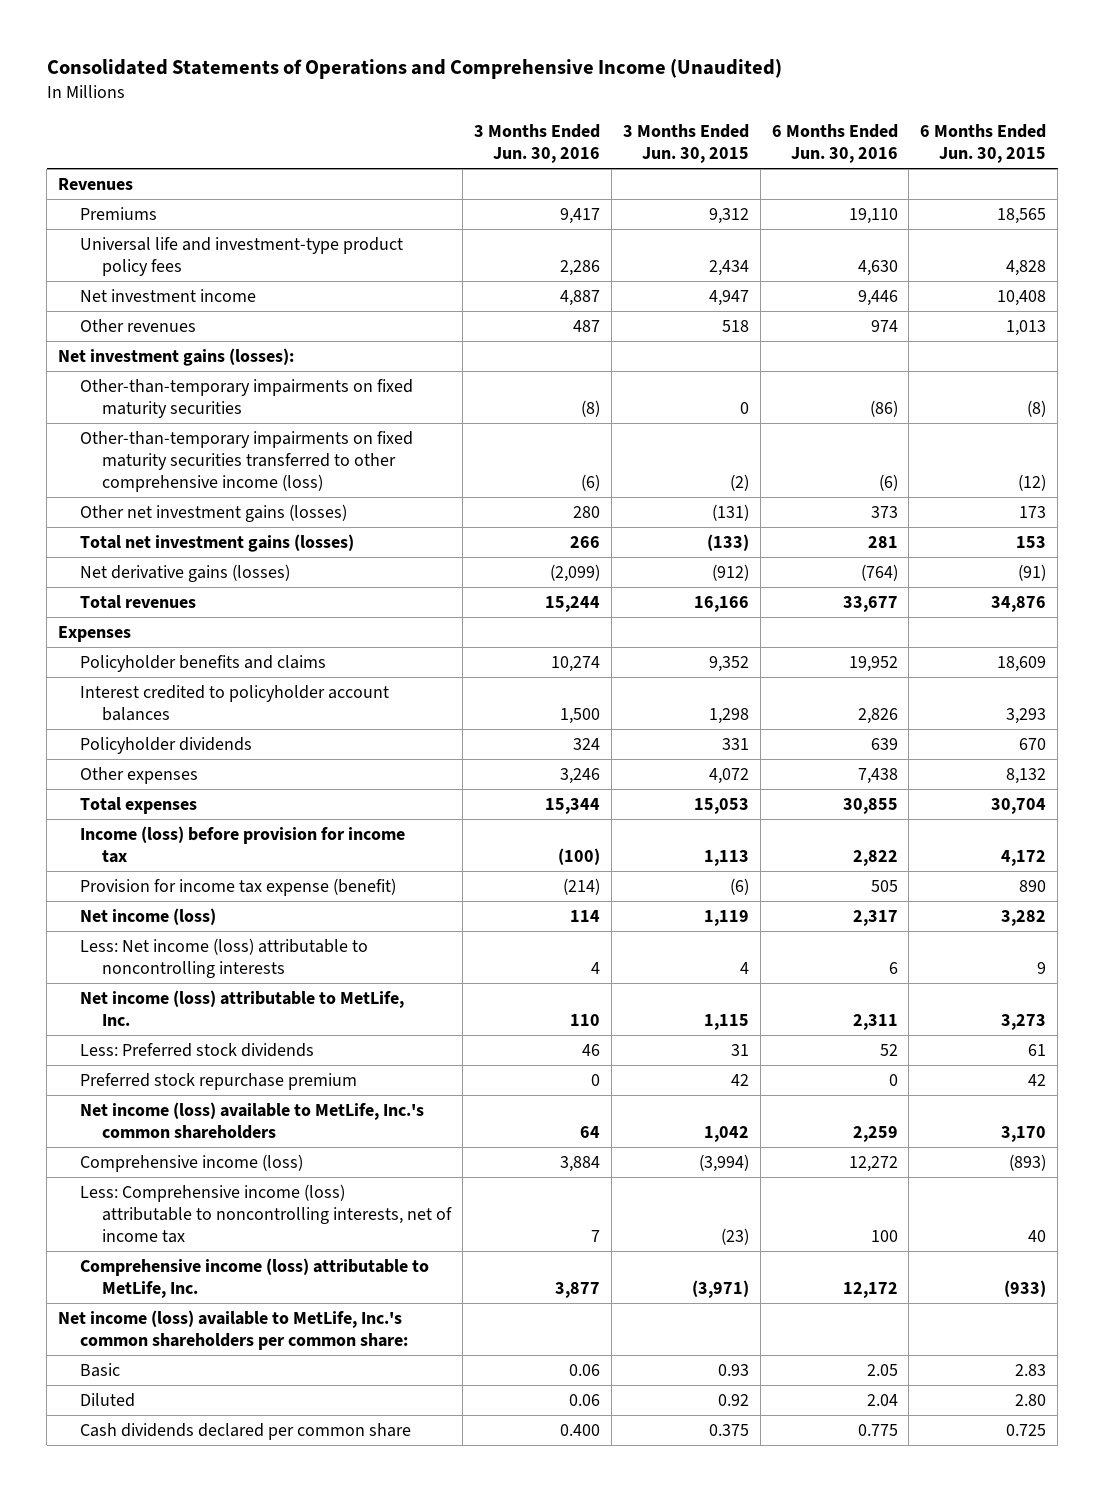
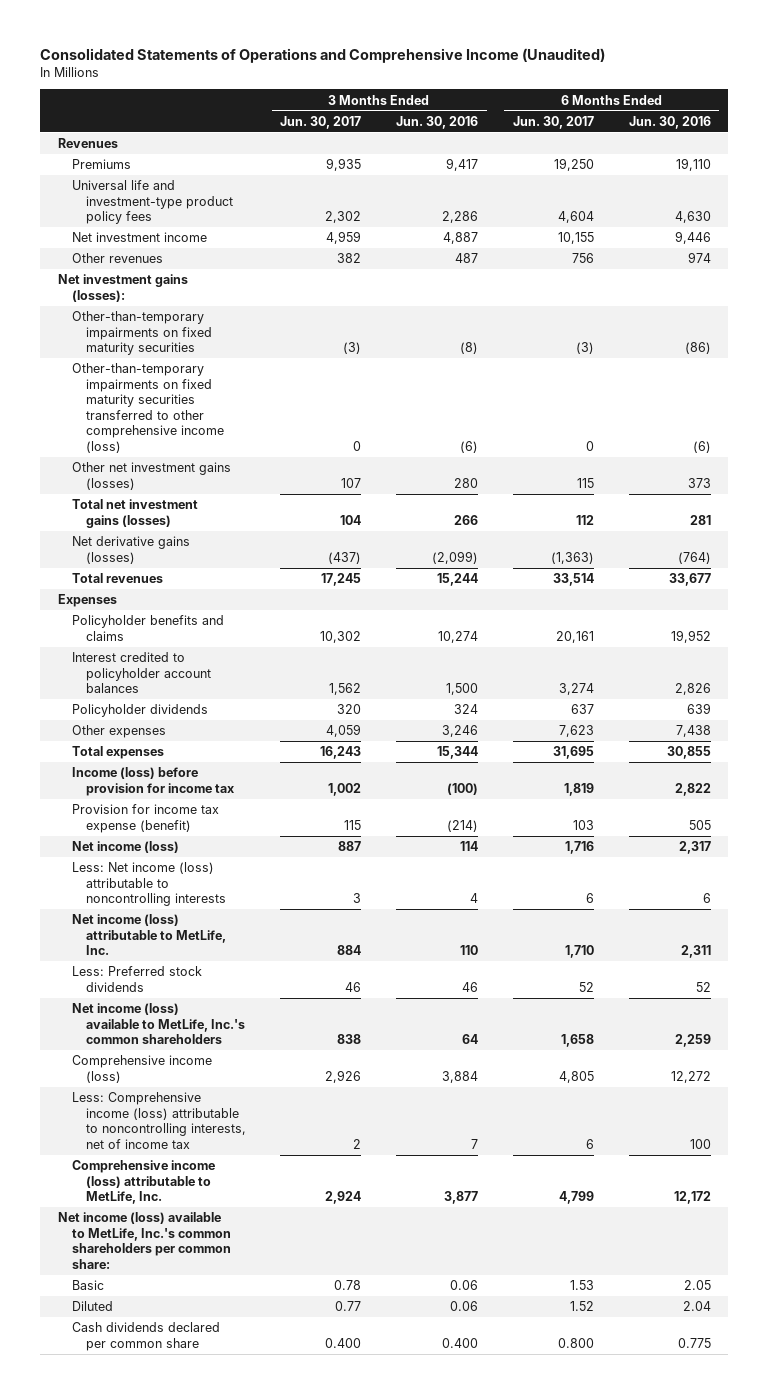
- | 3 Months Ended Jun. 30, 2016 | 3 Months Ended Jun. 30, 2015 | 6 Months Ended Jun. 30, 2016 | 6 Months Ended Jun. 30, 2015
+ | 3 Months Ended Jun. 30, 2017 | 3 Months Ended Jun. 30, 2016 | 6 Months Ended Jun. 30, 2017 | 6 Months Ended Jun. 30, 2016
- Preferred stock repurchase premium | 0 | 42 | 0 | 42

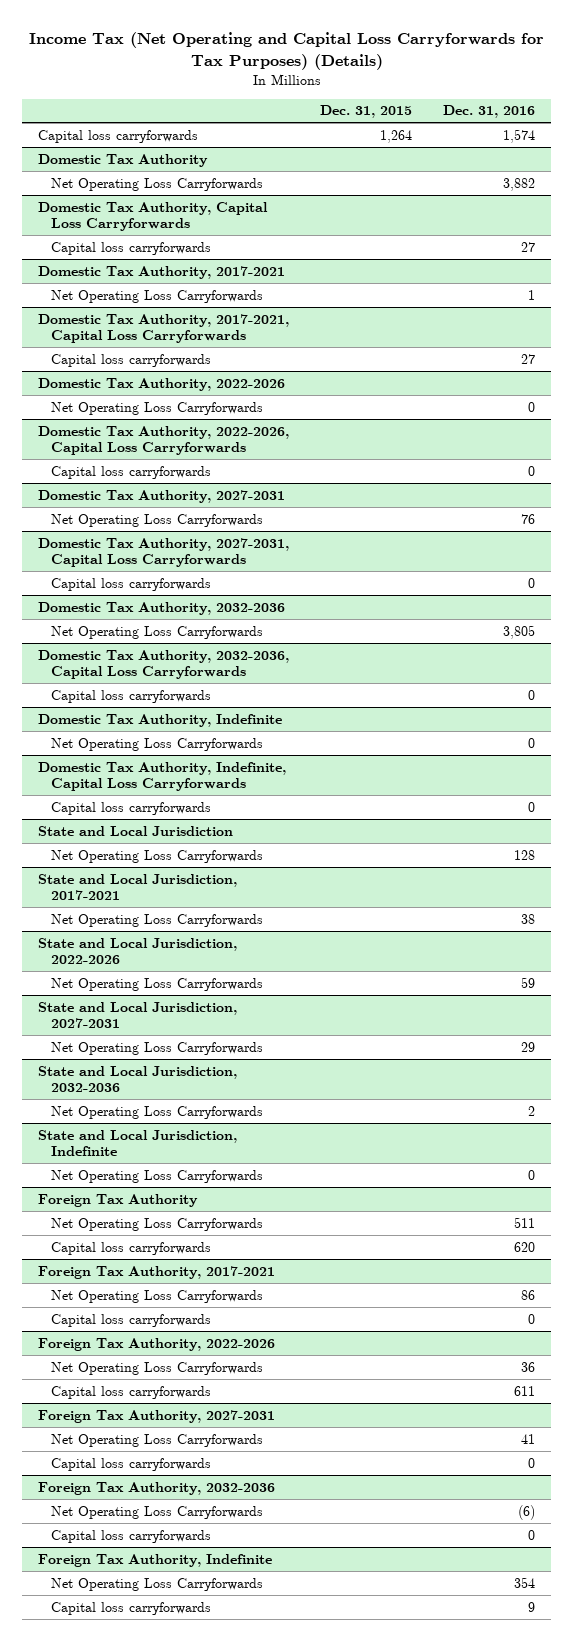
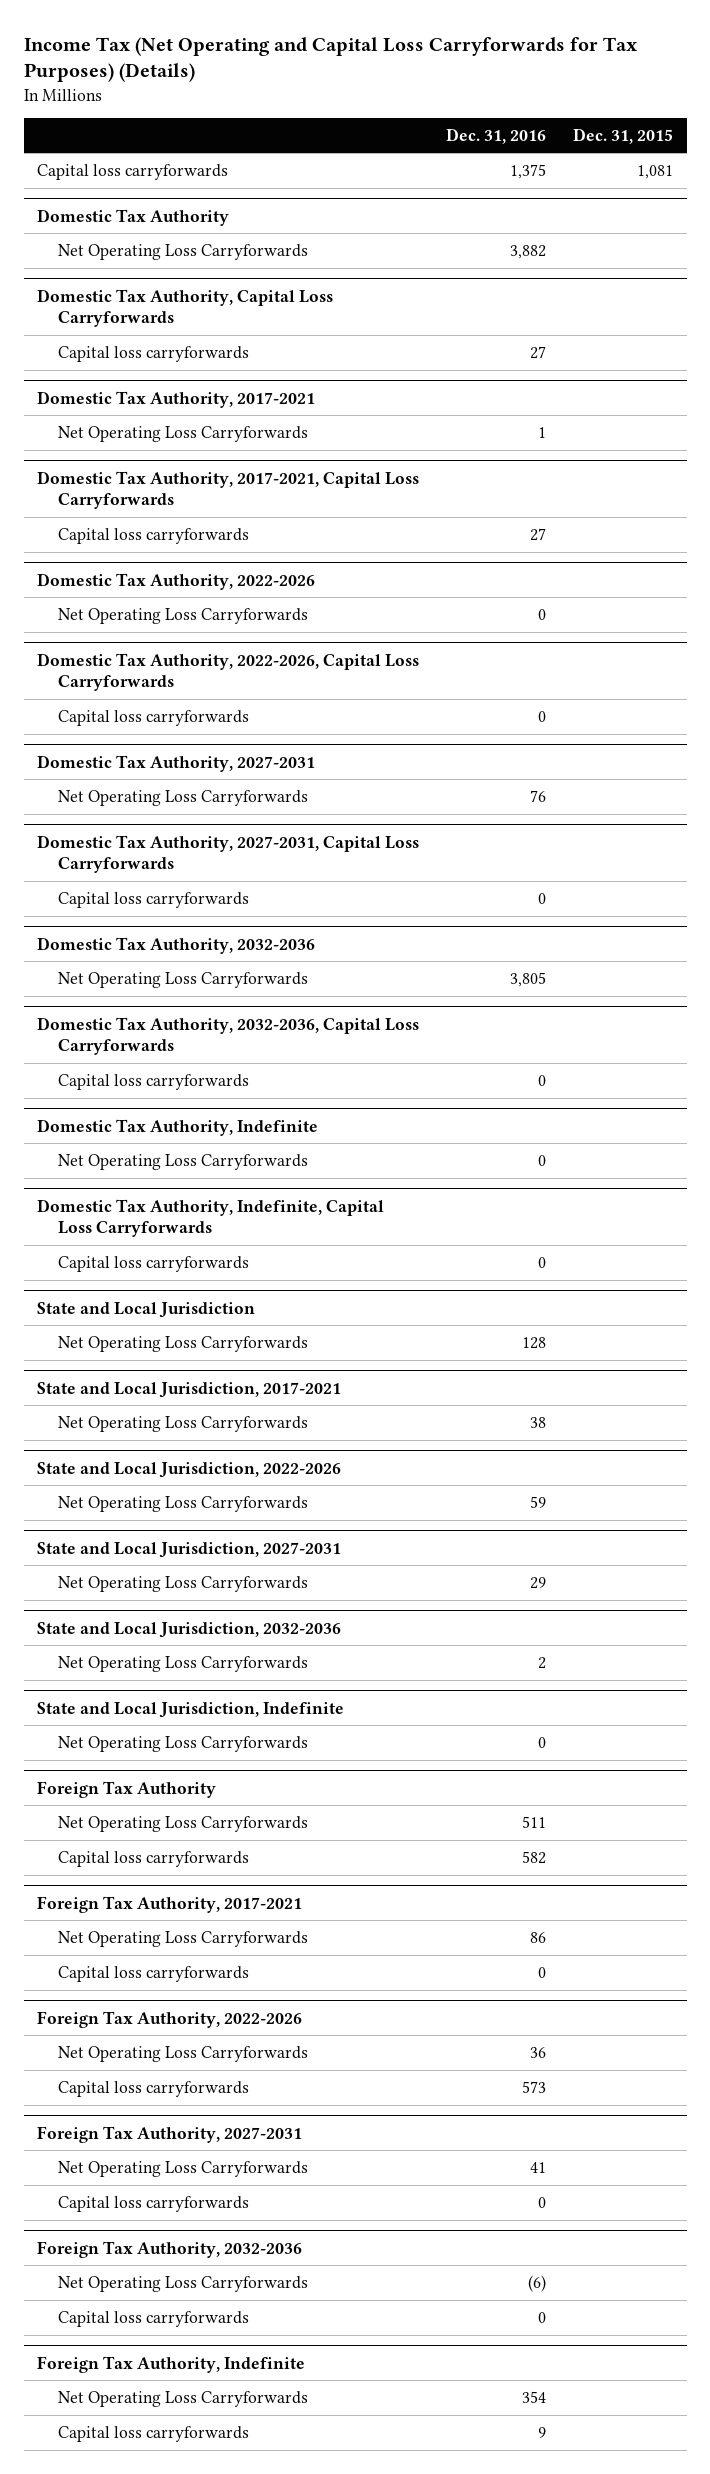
- | Dec. 31, 2015 | Dec. 31, 2016
+ | Dec. 31, 2016 | Dec. 31, 2015
- Capital loss carryforwards | 1,264 | 1,574
+ Capital loss carryforwards | 1,375 | 1,081
@ Foreign Tax Authority
- Capital loss carryforwards | | 620
+ Capital loss carryforwards | 582 |
@ Foreign Tax Authority, 2022-2026
- Capital loss carryforwards | | 611
+ Capital loss carryforwards | 573 |

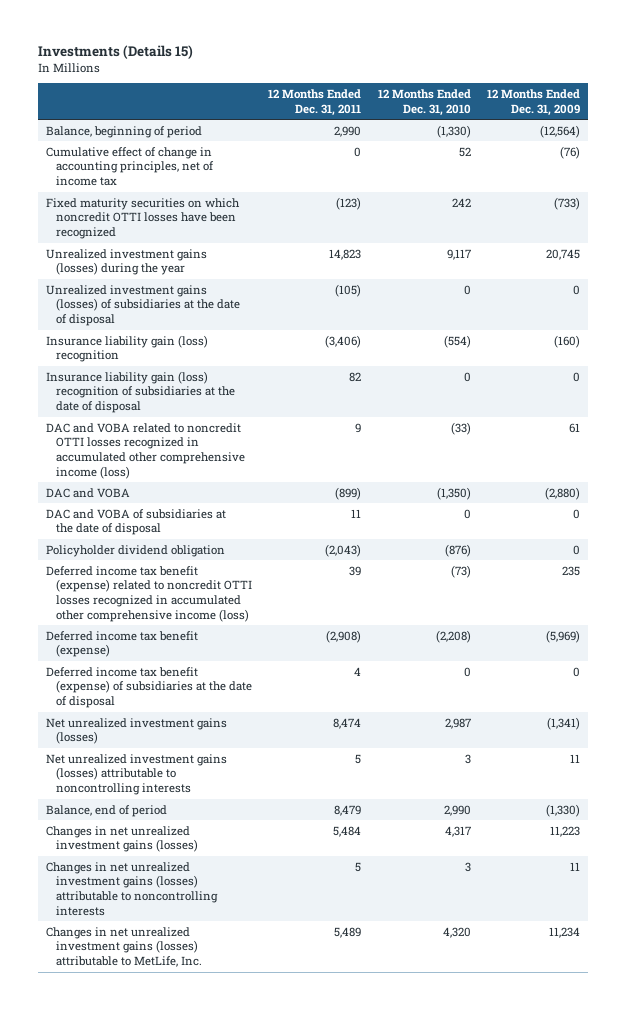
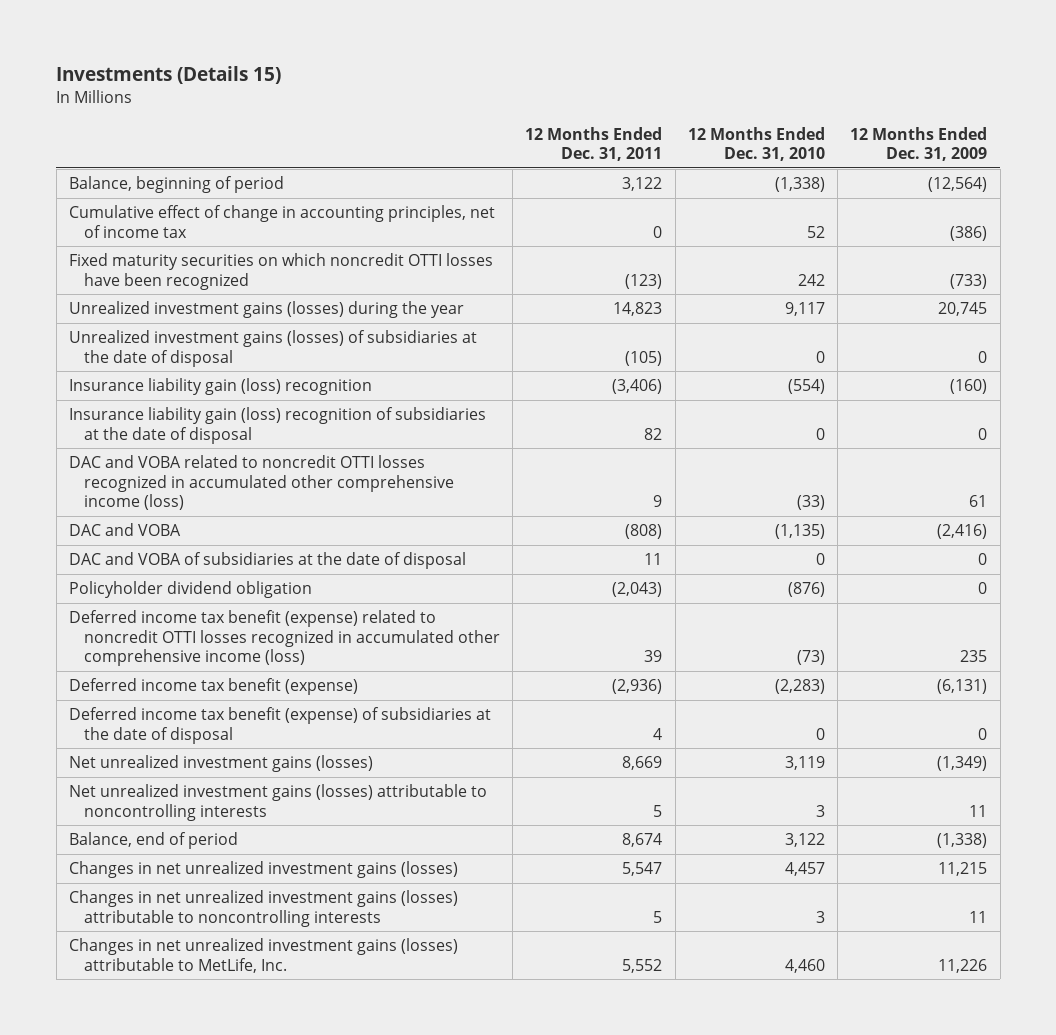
- Balance, beginning of period | 2,990 | (1,330) | (12,564)
- Cumulative effect of change in accounting principles, net of income tax | 0 | 52 | (76)
+ Balance, beginning of period | 3,122 | (1,338) | (12,564)
+ Cumulative effect of change in accounting principles, net of income tax | 0 | 52 | (386)
- DAC and VOBA | (899) | (1,350) | (2,880)
+ DAC and VOBA | (808) | (1,135) | (2,416)
- Deferred income tax benefit (expense) | (2,908) | (2,208) | (5,969)
+ Deferred income tax benefit (expense) | (2,936) | (2,283) | (6,131)
- Net unrealized investment gains (losses) | 8,474 | 2,987 | (1,341)
+ Net unrealized investment gains (losses) | 8,669 | 3,119 | (1,349)
- Balance, end of period | 8,479 | 2,990 | (1,330)
- Changes in net unrealized investment gains (losses) | 5,484 | 4,317 | 11,223
+ Balance, end of period | 8,674 | 3,122 | (1,338)
+ Changes in net unrealized investment gains (losses) | 5,547 | 4,457 | 11,215
- Changes in net unrealized investment gains (losses) attributable to MetLife, Inc. | 5,489 | 4,320 | 11,234
+ Changes in net unrealized investment gains (losses) attributable to MetLife, Inc. | 5,552 | 4,460 | 11,226

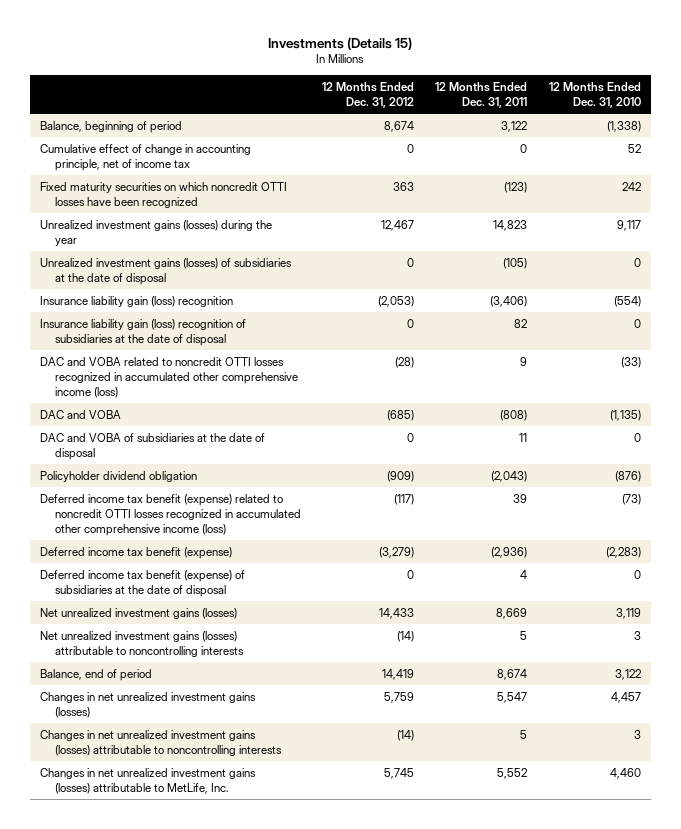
- | 12 Months Ended Dec. 31, 2011 | 12 Months Ended Dec. 31, 2010 | 12 Months Ended Dec. 31, 2009
+ | 12 Months Ended Dec. 31, 2012 | 12 Months Ended Dec. 31, 2011 | 12 Months Ended Dec. 31, 2010
- Cumulative effect of change in accounting principles, net of income tax | 0 | 52 | (386)
+ Cumulative effect of change in accounting principle, net of income tax | 0 | 0 | 52

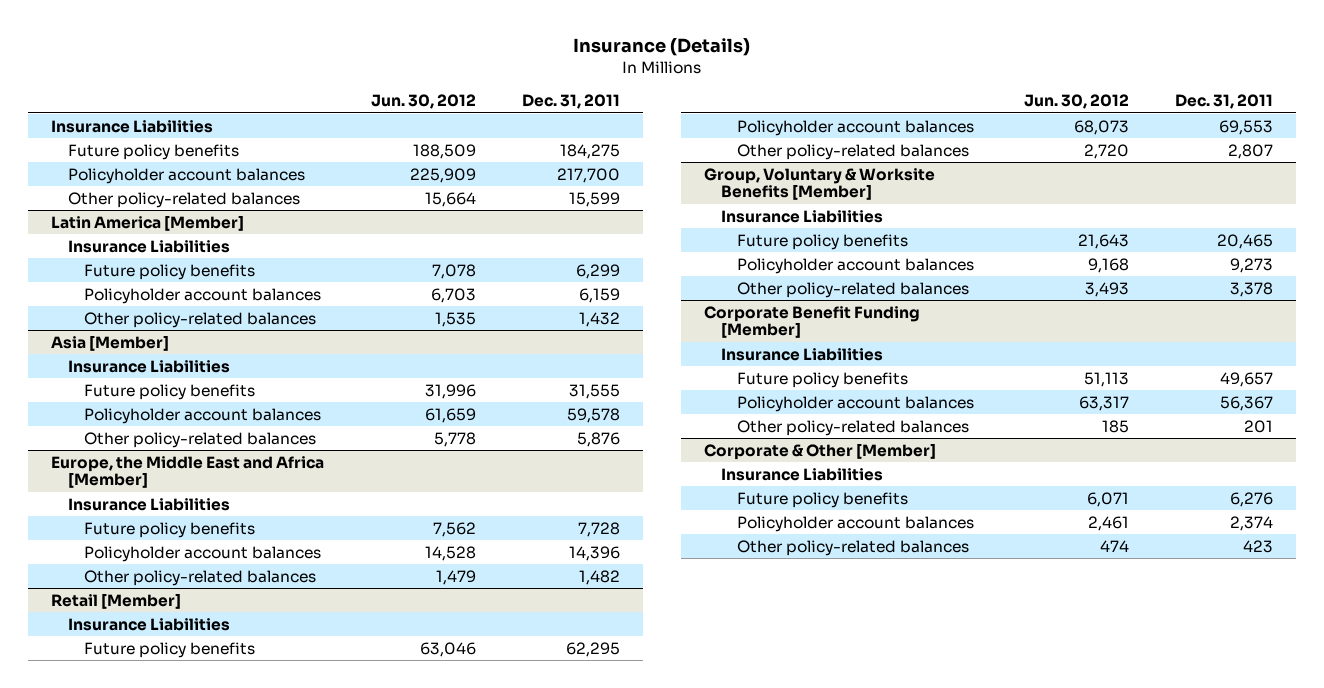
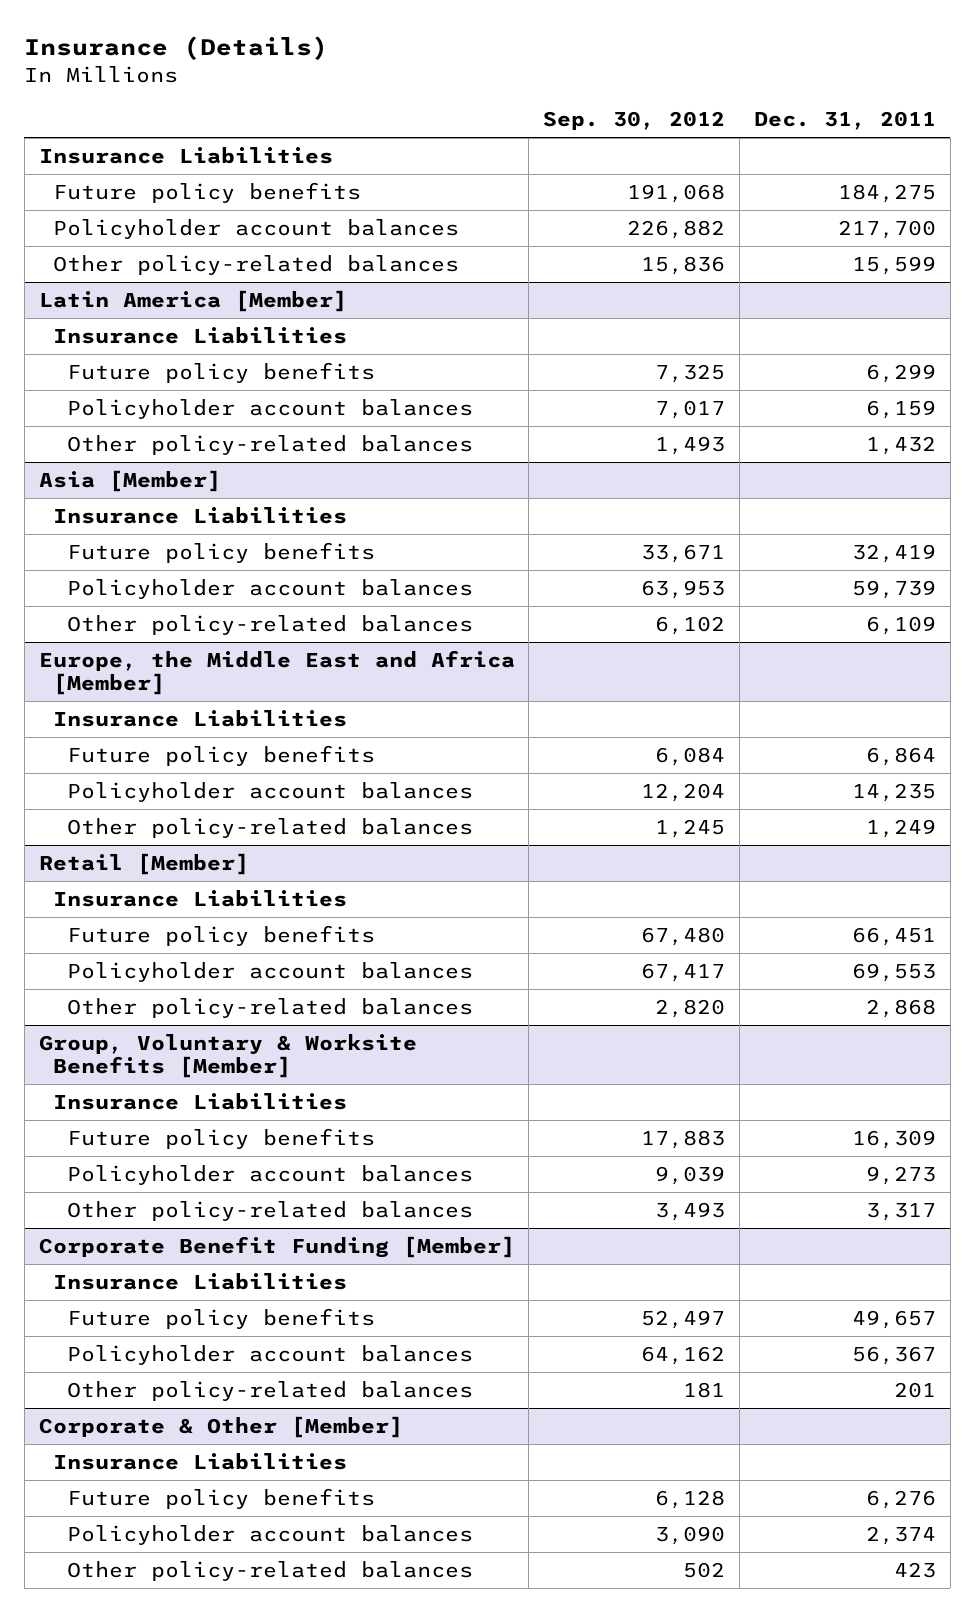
- | Jun. 30, 2012 | Dec. 31, 2011
+ | Sep. 30, 2012 | Dec. 31, 2011
@ Asia [Member]
- Future policy benefits | 31,996 | 31,555
- Policyholder account balances | 61,659 | 59,578
- Other policy-related balances | 5,778 | 5,876
+ Future policy benefits | 33,671 | 32,419
+ Policyholder account balances | 63,953 | 59,739
+ Other policy-related balances | 6,102 | 6,109
@ Europe, the Middle East and Africa [Member]
- Future policy benefits | 7,562 | 7,728
- Policyholder account balances | 14,528 | 14,396
- Other policy-related balances | 1,479 | 1,482
+ Future policy benefits | 6,084 | 6,864
+ Policyholder account balances | 12,204 | 14,235
+ Other policy-related balances | 1,245 | 1,249
@ Retail [Member]
- Future policy benefits | 63,046 | 62,295
+ Future policy benefits | 67,480 | 66,451
- Other policy-related balances | 2,720 | 2,807
+ Other policy-related balances | 2,820 | 2,868
@ Group, Voluntary & Worksite Benefits [Member]
- Future policy benefits | 21,643 | 20,465
+ Future policy benefits | 17,883 | 16,309
- Other policy-related balances | 3,493 | 3,378
+ Other policy-related balances | 3,493 | 3,317

